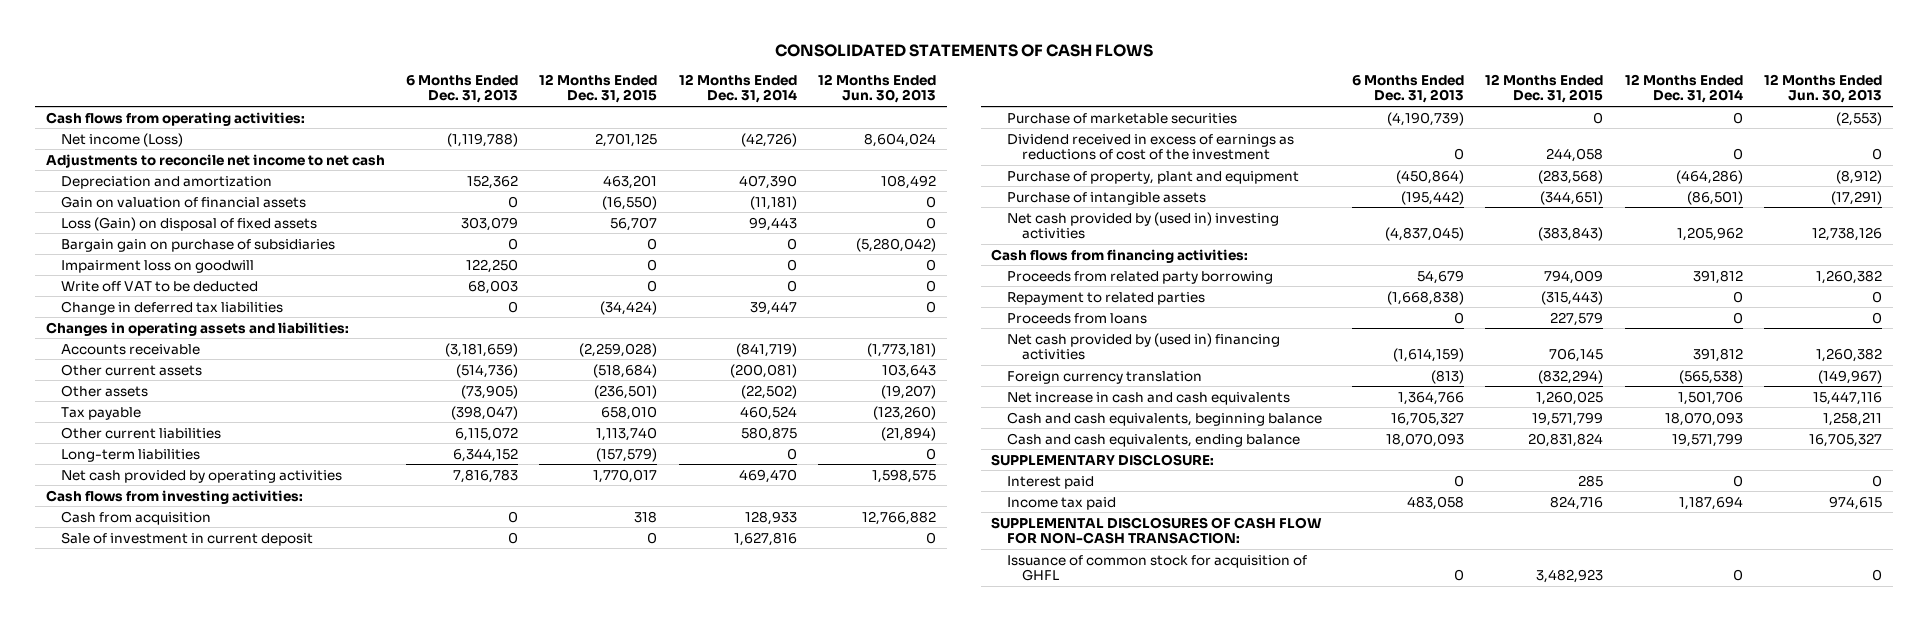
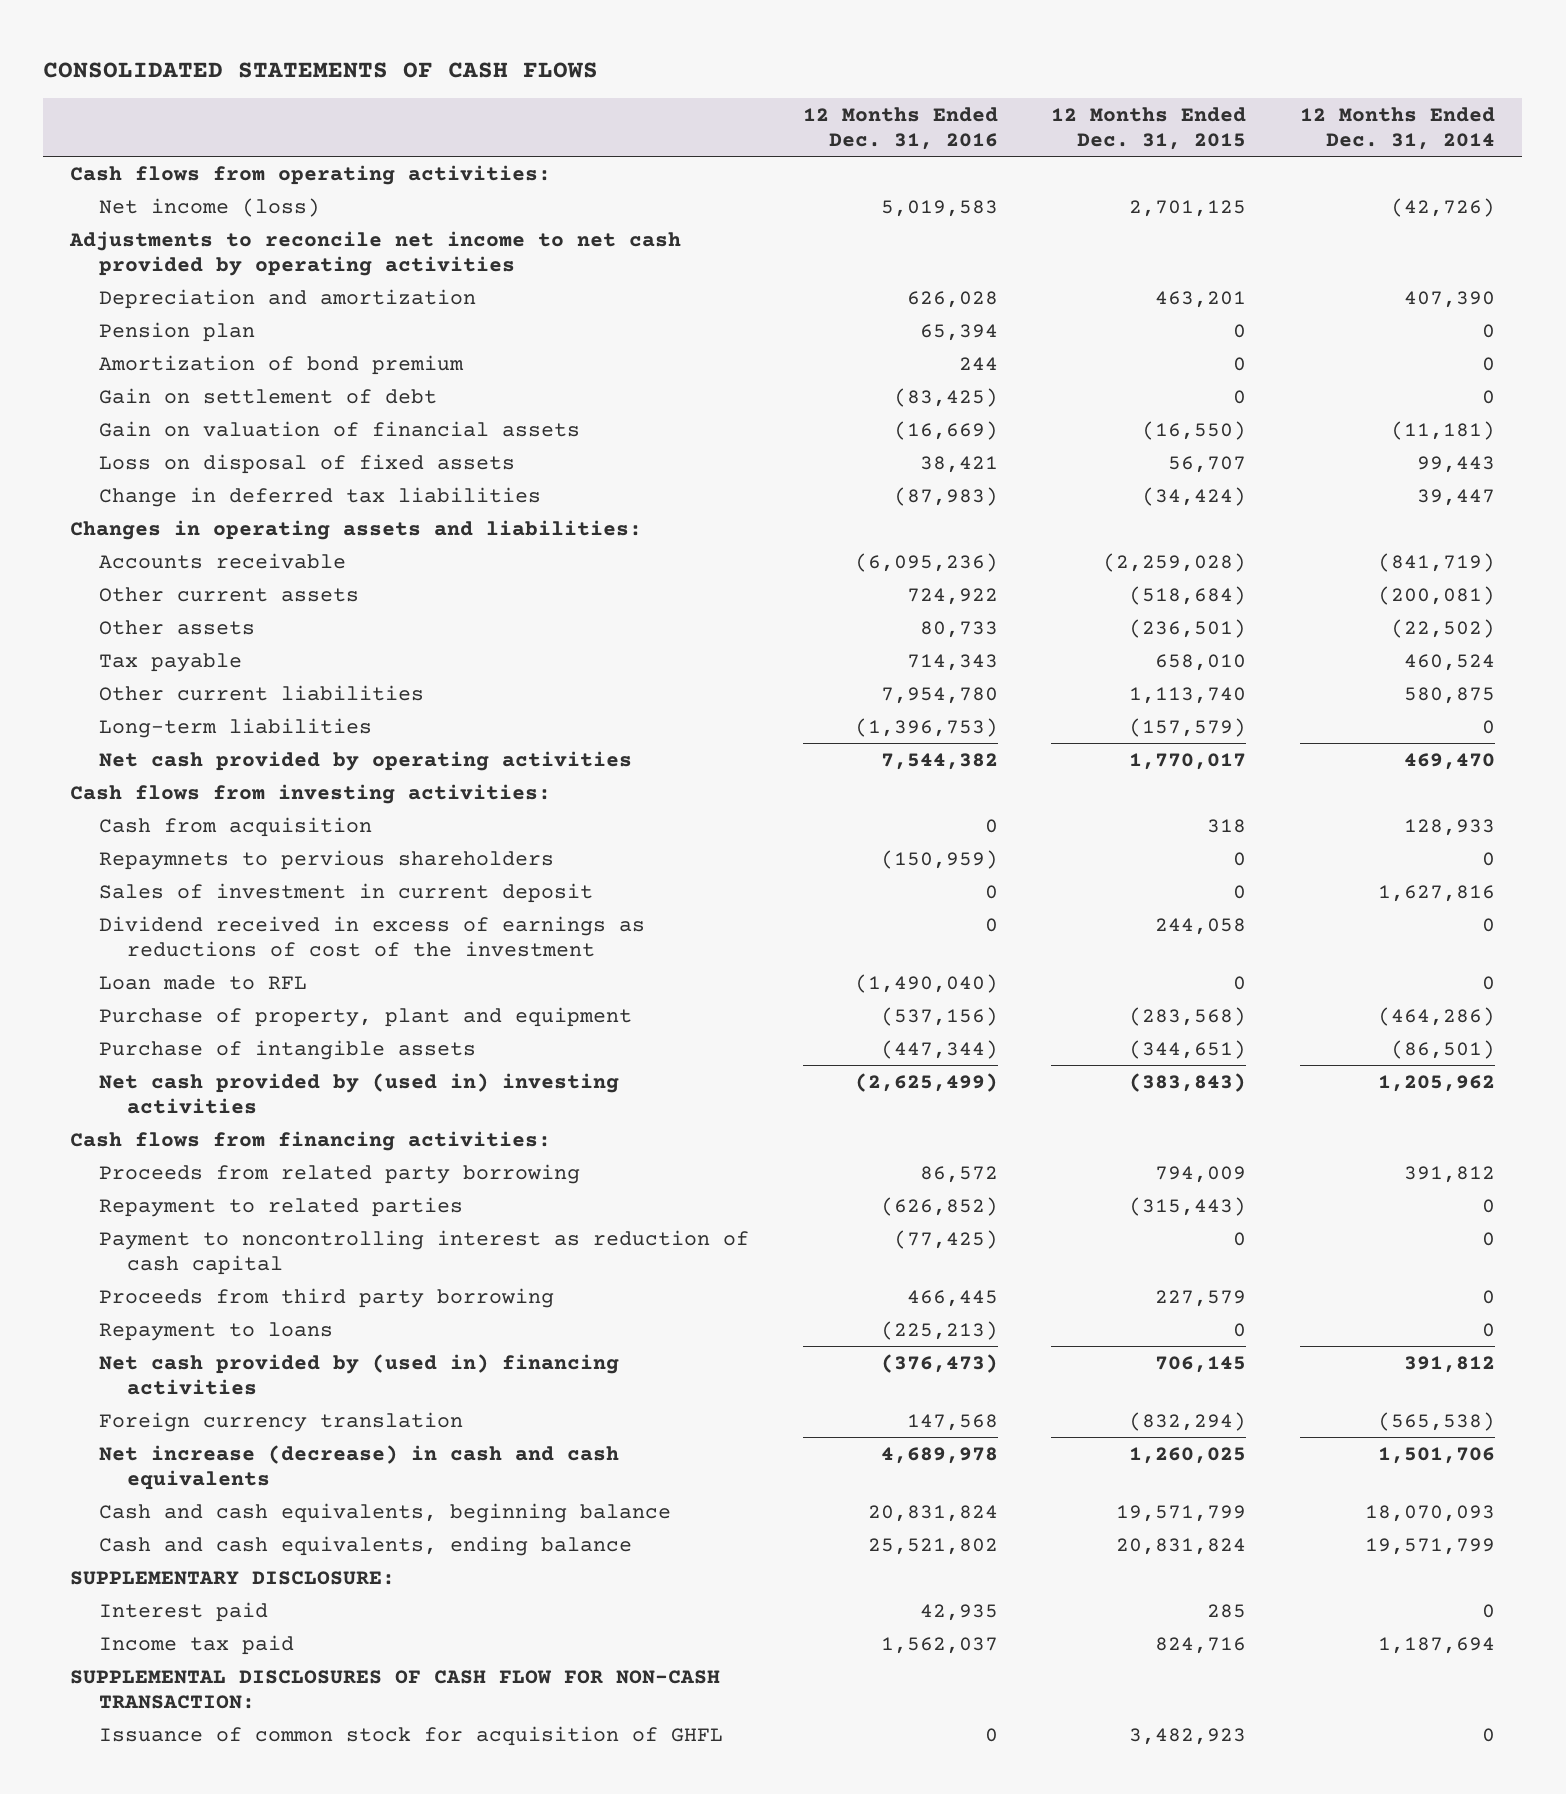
- | 6 Months Ended Dec. 31, 2013 | 12 Months Ended Dec. 31, 2015 | 12 Months Ended Dec. 31, 2014 | 12 Months Ended Jun. 30, 2013
+ | 12 Months Ended Dec. 31, 2016 | 12 Months Ended Dec. 31, 2015 | 12 Months Ended Dec. 31, 2014
- Net income (Loss) | (1,119,788) | 2,701,125 | (42,726) | 8,604,024
- Adjustments to reconcile net income to net cash
+ Net income (loss) | 5,019,583 | 2,701,125 | (42,726)
+ Adjustments to reconcile net income to net cash provided by operating activities
+ Pension plan | 65,394 | 0 | 0
+ Amortization of bond premium | 244 | 0 | 0
+ Gain on settlement of debt | (83,425) | 0 | 0
- Loss (Gain) on disposal of fixed assets | 303,079 | 56,707 | 99,443 | 0
- Bargain gain on purchase of subsidiaries | 0 | 0 | 0 | (5,280,042)
- Impairment loss on goodwill | 122,250 | 0 | 0 | 0
- Write off VAT to be deducted | 68,003 | 0 | 0 | 0
+ Loss on disposal of fixed assets | 38,421 | 56,707 | 99,443
- Sale of investment in current deposit | 0 | 0 | 1,627,816 | 0
- Purchase of marketable securities | (4,190,739) | 0 | 0 | (2,553)
+ Repaymnets to pervious shareholders | (150,959) | 0 | 0
+ Sales of investment in current deposit | 0 | 0 | 1,627,816
+ Loan made to RFL | (1,490,040) | 0 | 0
- Proceeds from loans | 0 | 227,579 | 0 | 0
+ Payment to noncontrolling interest as reduction of cash capital | (77,425) | 0 | 0
+ Proceeds from third party borrowing | 466,445 | 227,579 | 0
+ Repayment to loans | (225,213) | 0 | 0
- Net increase in cash and cash equivalents | 1,364,766 | 1,260,025 | 1,501,706 | 15,447,116
+ Net increase (decrease) in cash and cash equivalents | 4,689,978 | 1,260,025 | 1,501,706

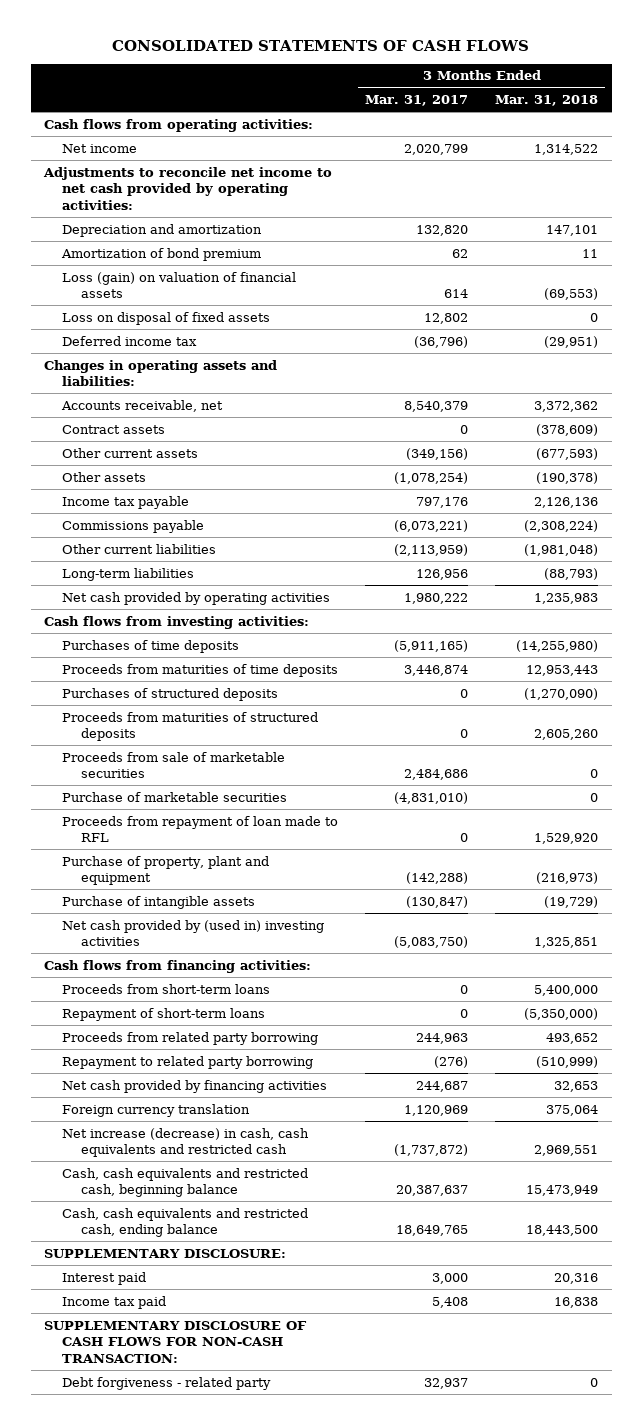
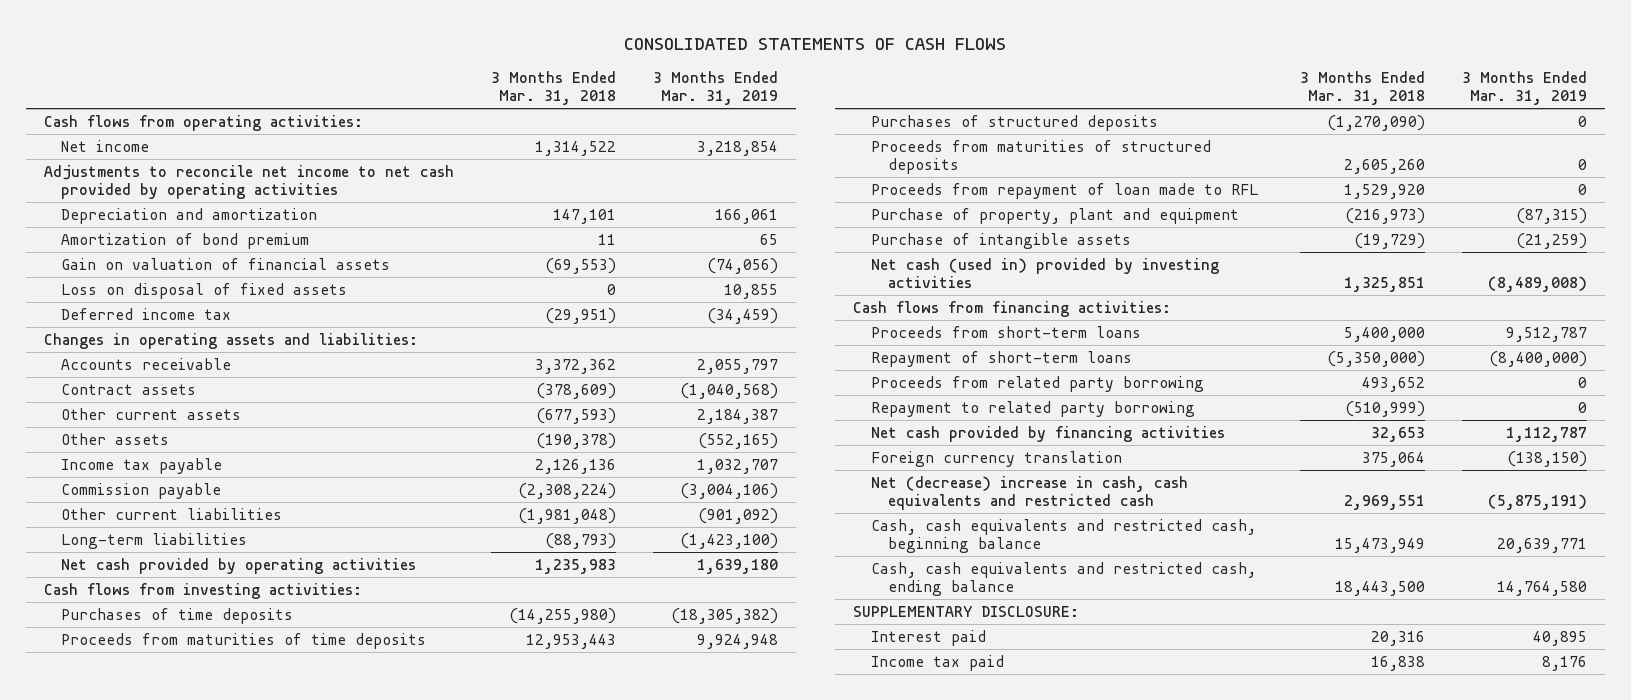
- | 3 Months Ended Mar. 31, 2017 | 3 Months Ended Mar. 31, 2018
+ | 3 Months Ended Mar. 31, 2018 | 3 Months Ended Mar. 31, 2019
- Adjustments to reconcile net income to net cash provided by operating activities:
+ Adjustments to reconcile net income to net cash provided by operating activities
- Loss (gain) on valuation of financial assets | 614 | (69,553)
+ Gain on valuation of financial assets | (69,553) | (74,056)
- Accounts receivable, net | 8,540,379 | 3,372,362
+ Accounts receivable | 3,372,362 | 2,055,797
- Commissions payable | (6,073,221) | (2,308,224)
+ Commission payable | (2,308,224) | (3,004,106)
- Proceeds from sale of marketable securities | 2,484,686 | 0
- Purchase of marketable securities | (4,831,010) | 0
- Net cash provided by (used in) investing activities | (5,083,750) | 1,325,851
+ Net cash (used in) provided by investing activities | 1,325,851 | (8,489,008)
- Net increase (decrease) in cash, cash equivalents and restricted cash | (1,737,872) | 2,969,551
+ Net (decrease) increase in cash, cash equivalents and restricted cash | 2,969,551 | (5,875,191)
- SUPPLEMENTARY DISCLOSURE OF CASH FLOWS FOR NON-CASH TRANSACTION:
- Debt forgiveness - related party | 32,937 | 0

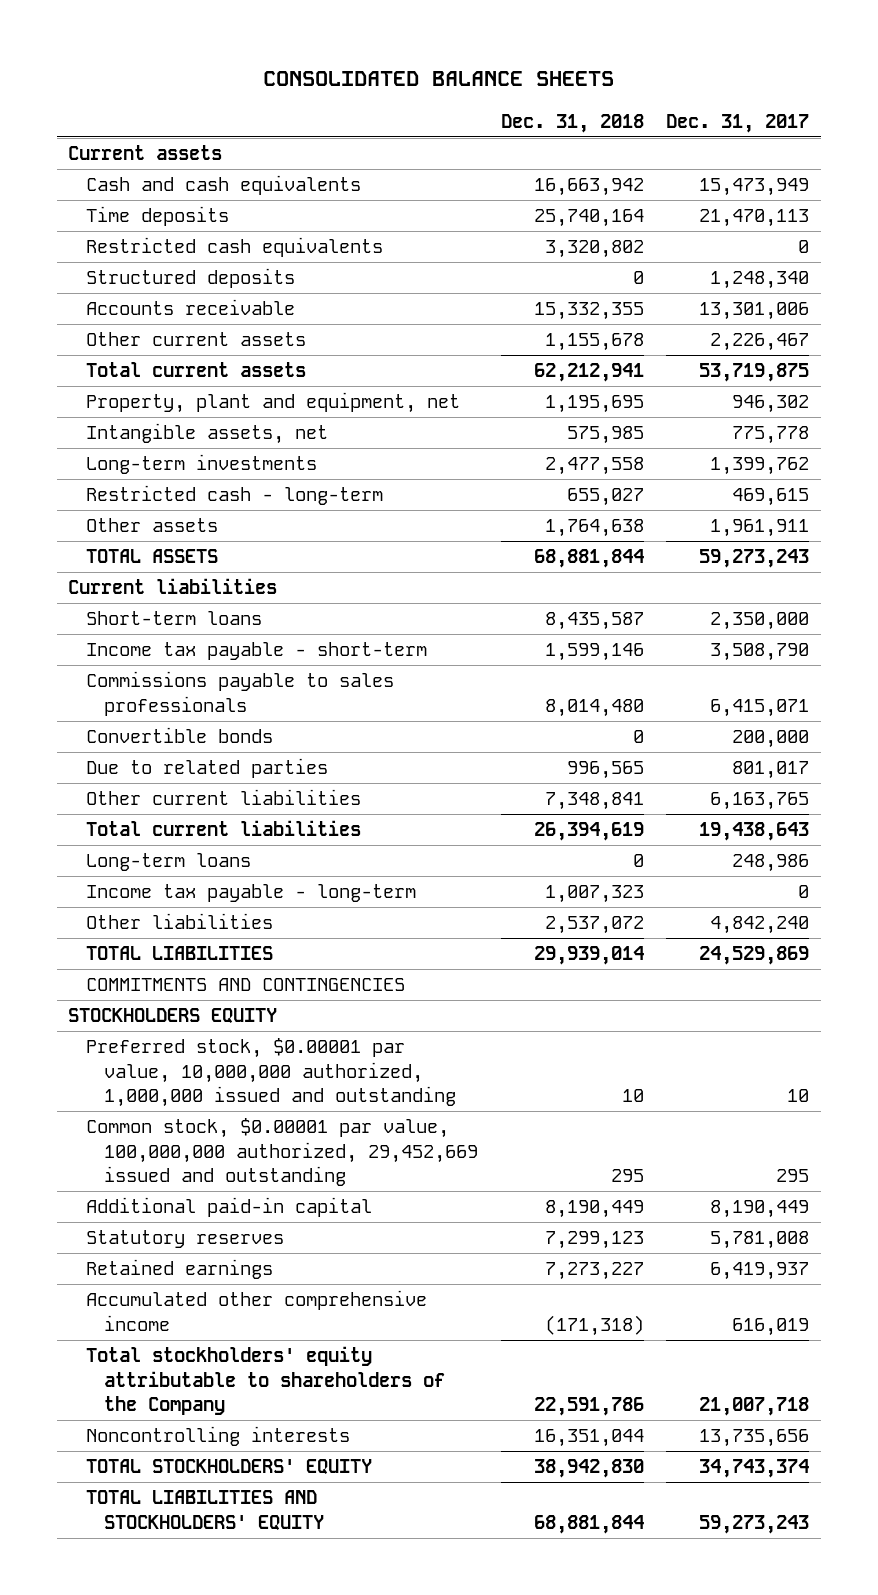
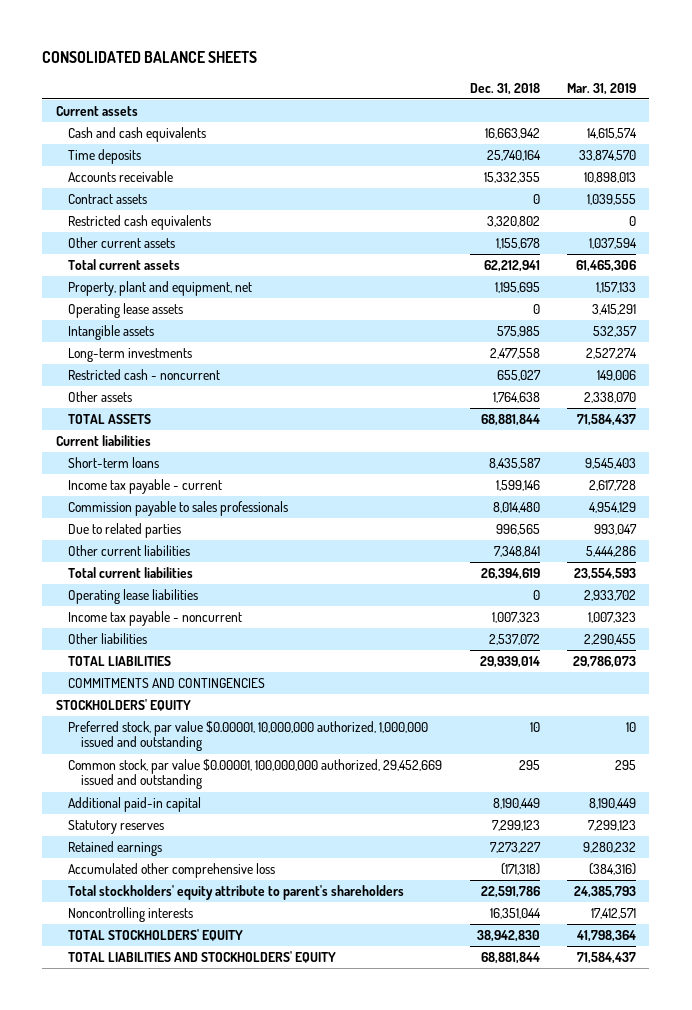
- | Dec. 31, 2018 | Dec. 31, 2017
+ | Dec. 31, 2018 | Mar. 31, 2019
- Structured deposits | 0 | 1,248,340
+ Contract assets | 0 | 1,039,555
moved down: Restricted cash equivalents | 3,320,802 | 0
- Intangible assets, net | 575,985 | 775,778
+ Operating lease assets | 0 | 3,415,291
+ Intangible assets | 575,985 | 532,357
- Restricted cash - long-term | 655,027 | 469,615
+ Restricted cash - noncurrent | 655,027 | 149,006
- Income tax payable - short-term | 1,599,146 | 3,508,790
- Commissions payable to sales professionals | 8,014,480 | 6,415,071
- Convertible bonds | 0 | 200,000
+ Income tax payable - current | 1,599,146 | 2,617,728
+ Commission payable to sales professionals | 8,014,480 | 4,954,129
- Long-term loans | 0 | 248,986
- Income tax payable - long-term | 1,007,323 | 0
+ Operating lease liabilities | 0 | 2,933,702
+ Income tax payable - noncurrent | 1,007,323 | 1,007,323
- STOCKHOLDERS EQUITY
- Preferred stock, $0.00001 par value, 10,000,000 authorized, 1,000,000 issued and outstanding | 10 | 10
- Common stock, $0.00001 par value, 100,000,000 authorized, 29,452,669 issued and outstanding | 295 | 295
+ STOCKHOLDERS' EQUITY
+ Preferred stock, par value $0.00001, 10,000,000 authorized, 1,000,000 issued and outstanding | 10 | 10
+ Common stock, par value $0.00001, 100,000,000 authorized, 29,452,669 issued and outstanding | 295 | 295
- Accumulated other comprehensive income | (171,318) | 616,019
- Total stockholders' equity attributable to shareholders of the Company | 22,591,786 | 21,007,718
+ Accumulated other comprehensive loss | (171,318) | (384,316)
+ Total stockholders' equity attribute to parent's shareholders | 22,591,786 | 24,385,793

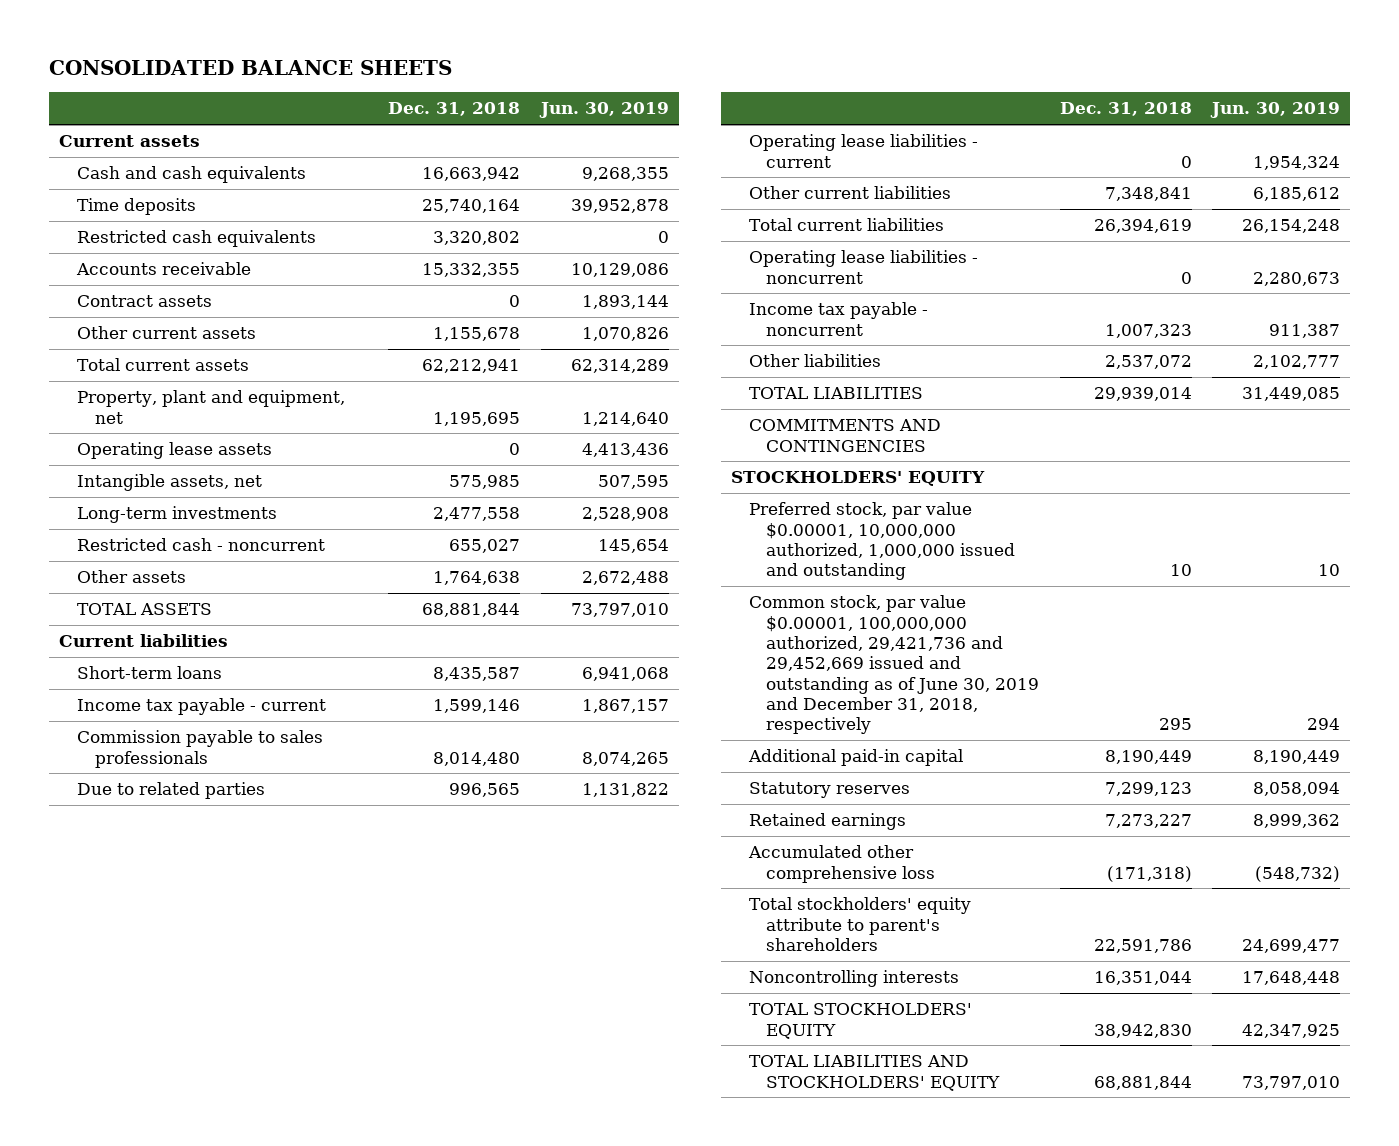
- | Dec. 31, 2018 | Mar. 31, 2019
+ | Dec. 31, 2018 | Jun. 30, 2019
moved up: Restricted cash equivalents | 3,320,802 | 0
- Intangible assets | 575,985 | 532,357
+ Intangible assets, net | 575,985 | 507,595
+ Operating lease liabilities - current | 0 | 1,954,324
- Operating lease liabilities | 0 | 2,933,702
+ Operating lease liabilities - noncurrent | 0 | 2,280,673
- Common stock, par value $0.00001, 100,000,000 authorized, 29,452,669 issued and outstanding | 295 | 295
+ Common stock, par value $0.00001, 100,000,000 authorized, 29,421,736 and 29,452,669 issued and outstanding as of June 30, 2019 and December 31, 2018, respectively | 295 | 294

